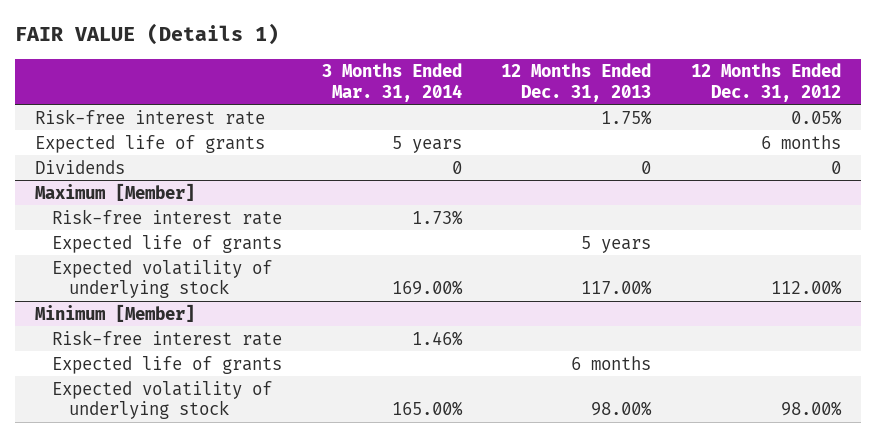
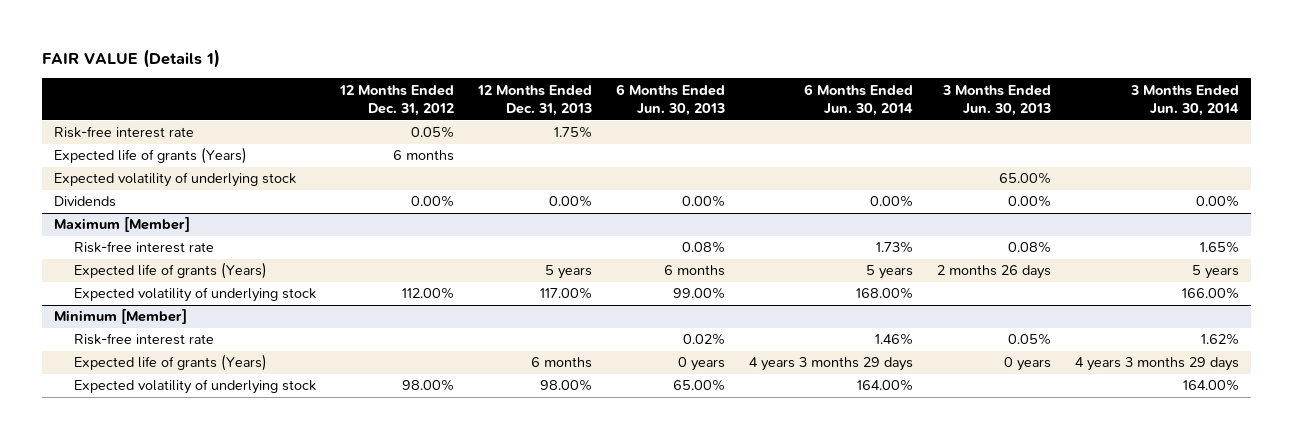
- | 3 Months Ended Mar. 31, 2014 | 12 Months Ended Dec. 31, 2013 | 12 Months Ended Dec. 31, 2012
+ | 12 Months Ended Dec. 31, 2012 | 12 Months Ended Dec. 31, 2013 | 6 Months Ended Jun. 30, 2013 | 6 Months Ended Jun. 30, 2014 | 3 Months Ended Jun. 30, 2013 | 3 Months Ended Jun. 30, 2014
- Expected life of grants | 5 years | | 6 months
- Dividends | 0 | 0 | 0
+ Expected life of grants (Years) | 6 months | | | | |
+ Expected volatility of underlying stock | | | | | 65.00% |
+ Dividends | 0.00% | 0.00% | 0.00% | 0.00% | 0.00% | 0.00%
@ Maximum [Member]
- Expected life of grants | | 5 years |
+ Expected life of grants (Years) | | 5 years | 6 months | 5 years | 2 months 26 days | 5 years
@ Minimum [Member]
- Expected life of grants | | 6 months |
+ Expected life of grants (Years) | | 6 months | 0 years | 4 years 3 months 29 days | 0 years | 4 years 3 months 29 days

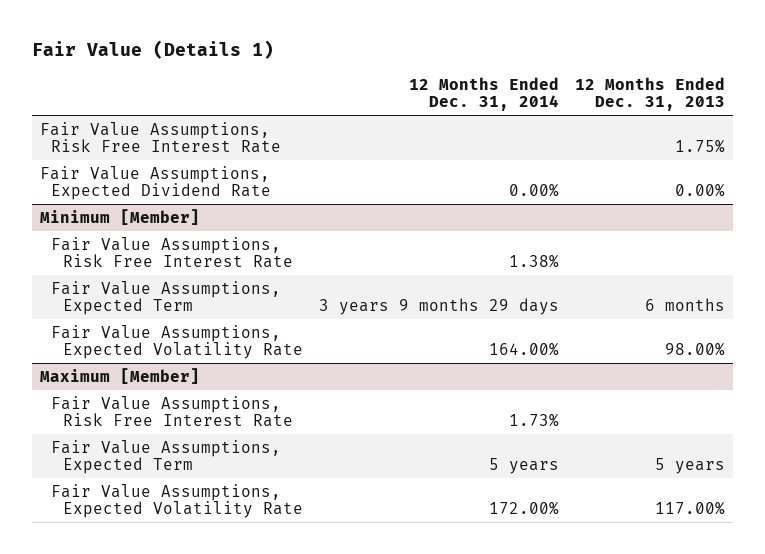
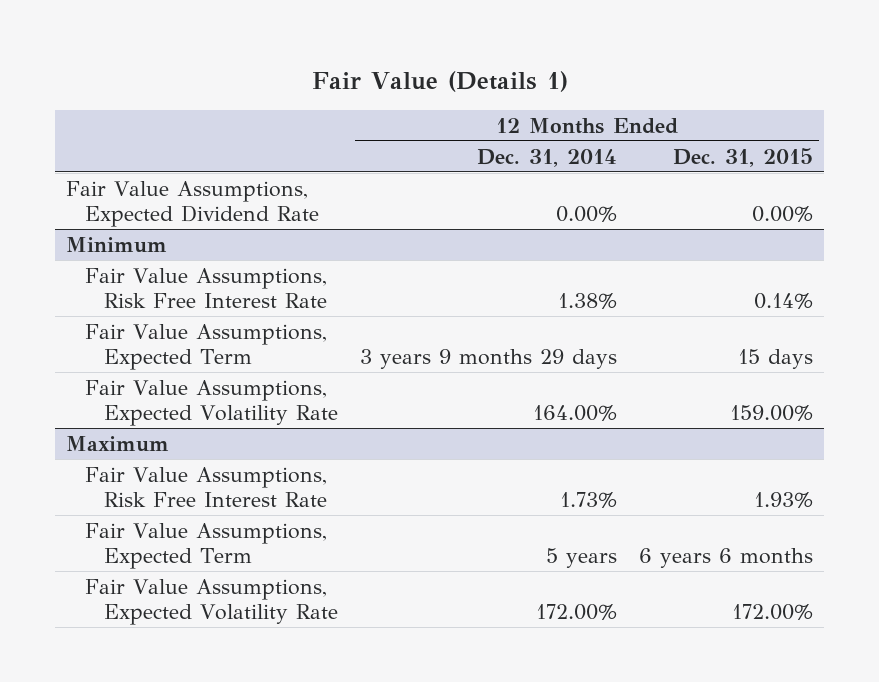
- | 12 Months Ended Dec. 31, 2014 | 12 Months Ended Dec. 31, 2013
+ | 12 Months Ended Dec. 31, 2014 | 12 Months Ended Dec. 31, 2015
- Fair Value Assumptions, Risk Free Interest Rate | | 1.75%
- Minimum [Member]
+ Minimum
- Maximum [Member]
+ Maximum

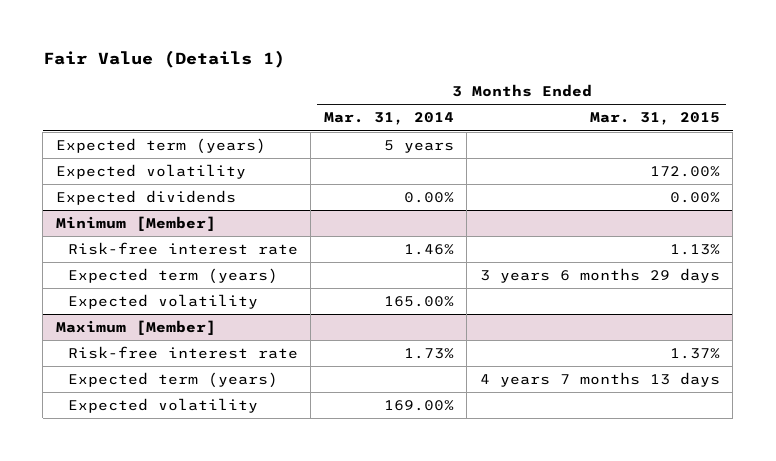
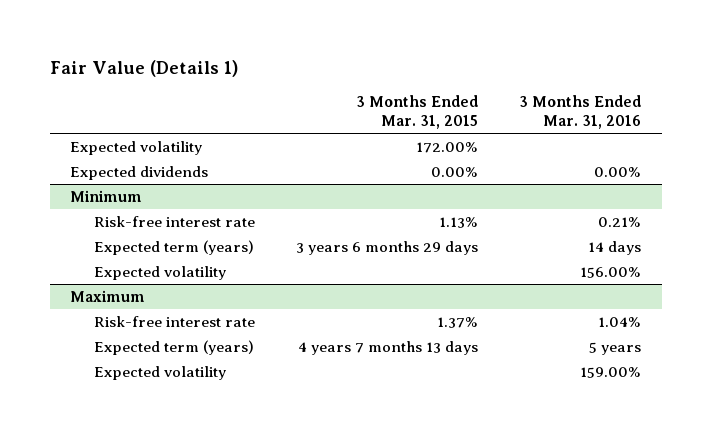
- | 3 Months Ended Mar. 31, 2014 | 3 Months Ended Mar. 31, 2015
+ | 3 Months Ended Mar. 31, 2015 | 3 Months Ended Mar. 31, 2016
- Expected term (years) | 5 years |
- Minimum [Member]
+ Minimum
- Maximum [Member]
+ Maximum

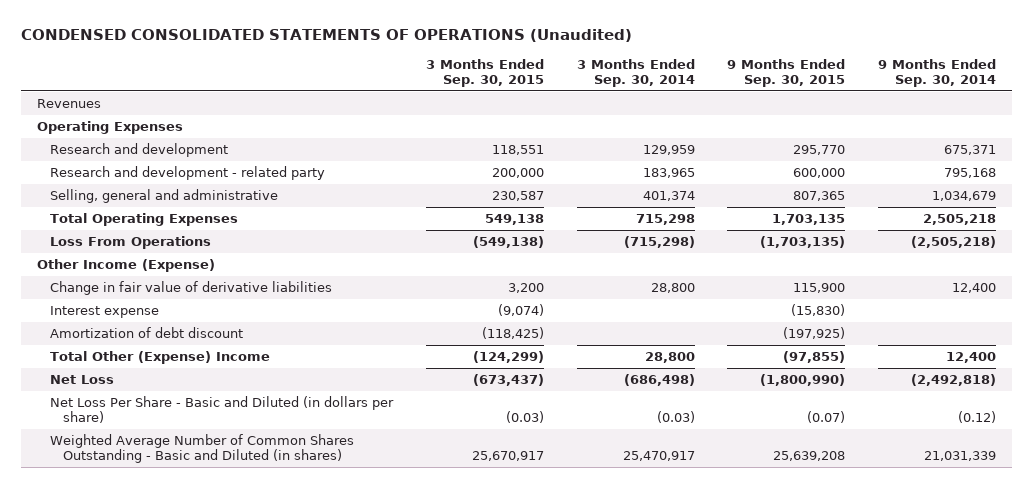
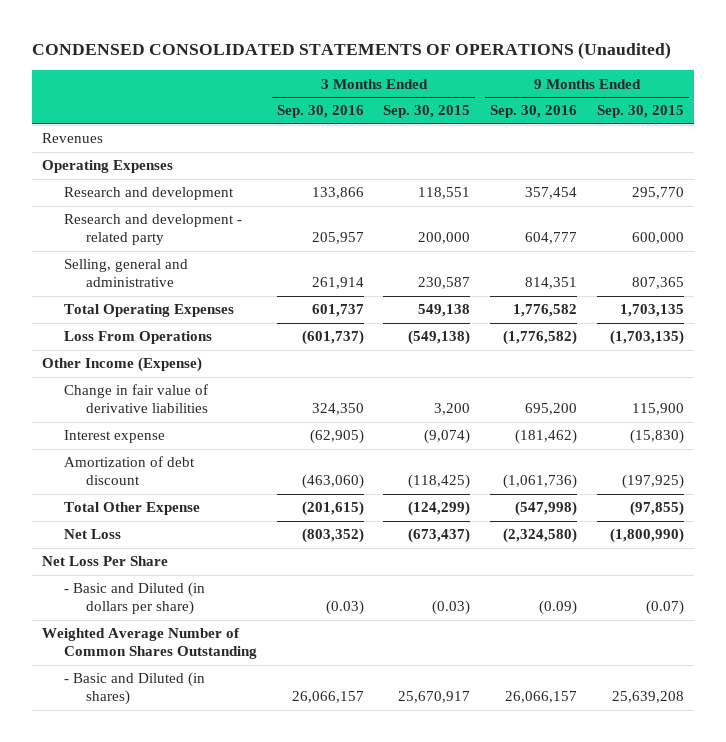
- | 3 Months Ended Sep. 30, 2015 | 3 Months Ended Sep. 30, 2014 | 9 Months Ended Sep. 30, 2015 | 9 Months Ended Sep. 30, 2014
+ | 3 Months Ended Sep. 30, 2016 | 3 Months Ended Sep. 30, 2015 | 9 Months Ended Sep. 30, 2016 | 9 Months Ended Sep. 30, 2015
- Total Other (Expense) Income | (124,299) | 28,800 | (97,855) | 12,400
+ Total Other Expense | (201,615) | (124,299) | (547,998) | (97,855)
- Net Loss Per Share - Basic and Diluted (in dollars per share) | (0.03) | (0.03) | (0.07) | (0.12)
- Weighted Average Number of Common Shares Outstanding - Basic and Diluted (in shares) | 25,670,917 | 25,470,917 | 25,639,208 | 21,031,339
+ Net Loss Per Share
+ - Basic and Diluted (in dollars per share) | (0.03) | (0.03) | (0.09) | (0.07)
+ Weighted Average Number of Common Shares Outstanding
+ - Basic and Diluted (in shares) | 26,066,157 | 25,670,917 | 26,066,157 | 25,639,208

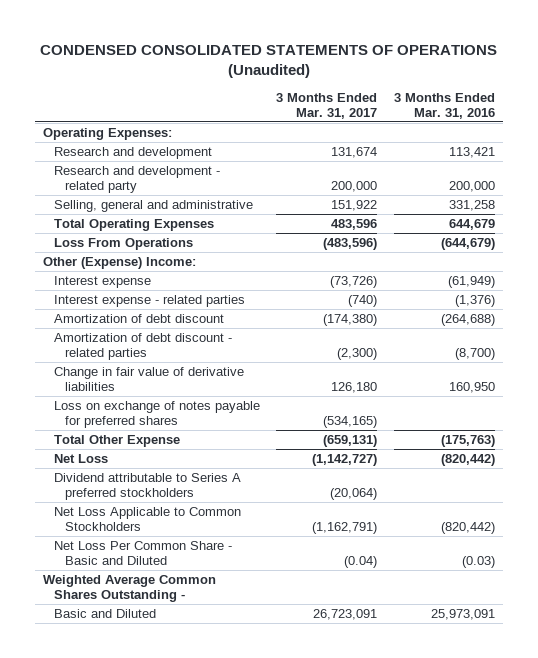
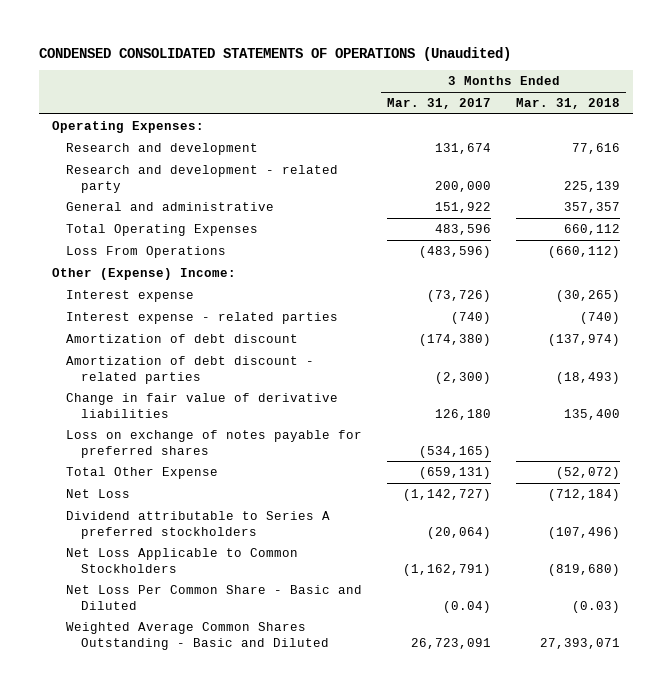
- | 3 Months Ended Mar. 31, 2017 | 3 Months Ended Mar. 31, 2016
+ | 3 Months Ended Mar. 31, 2017 | 3 Months Ended Mar. 31, 2018
- Selling, general and administrative | 151,922 | 331,258
+ General and administrative | 151,922 | 357,357
- Weighted Average Common Shares Outstanding -
- Basic and Diluted | 26,723,091 | 25,973,091
+ Weighted Average Common Shares Outstanding - Basic and Diluted | 26,723,091 | 27,393,071

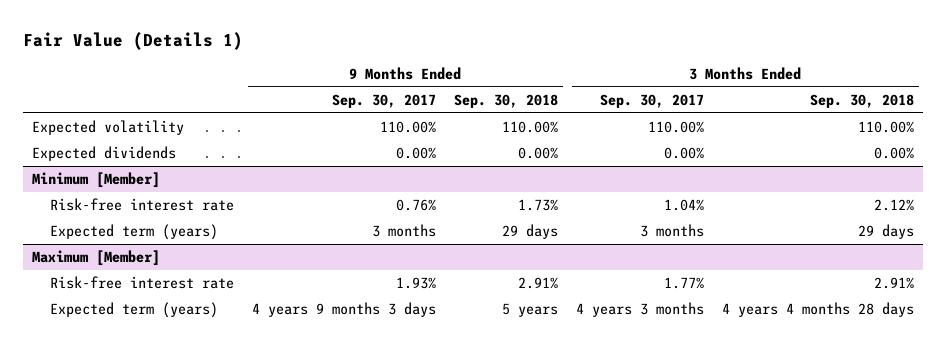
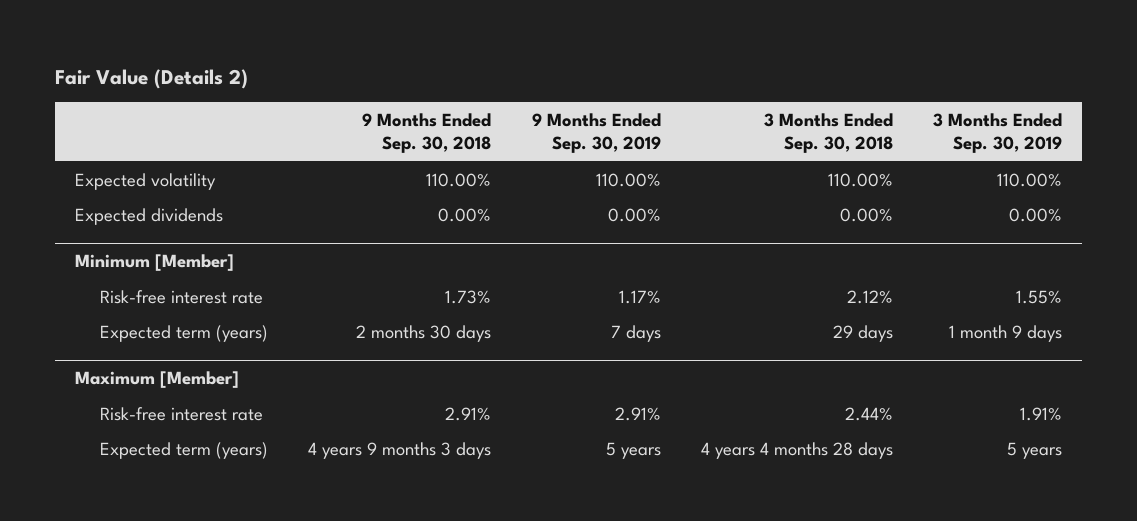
- Fair Value (Details 1)
+ Fair Value (Details 2)
- | 9 Months Ended Sep. 30, 2017 | 9 Months Ended Sep. 30, 2018 | 3 Months Ended Sep. 30, 2017 | 3 Months Ended Sep. 30, 2018
+ | 9 Months Ended Sep. 30, 2018 | 9 Months Ended Sep. 30, 2019 | 3 Months Ended Sep. 30, 2018 | 3 Months Ended Sep. 30, 2019
@ Minimum [Member]
- Expected term (years) | 3 months | 29 days | 3 months | 29 days
+ Expected term (years) | 2 months 30 days | 7 days | 29 days | 1 month 9 days
@ Maximum [Member]
- Risk-free interest rate | 1.93% | 2.91% | 1.77% | 2.91%
- Expected term (years) | 4 years 9 months 3 days | 5 years | 4 years 3 months | 4 years 4 months 28 days
+ Risk-free interest rate | 2.91% | 2.91% | 2.44% | 1.91%
+ Expected term (years) | 4 years 9 months 3 days | 5 years | 4 years 4 months 28 days | 5 years

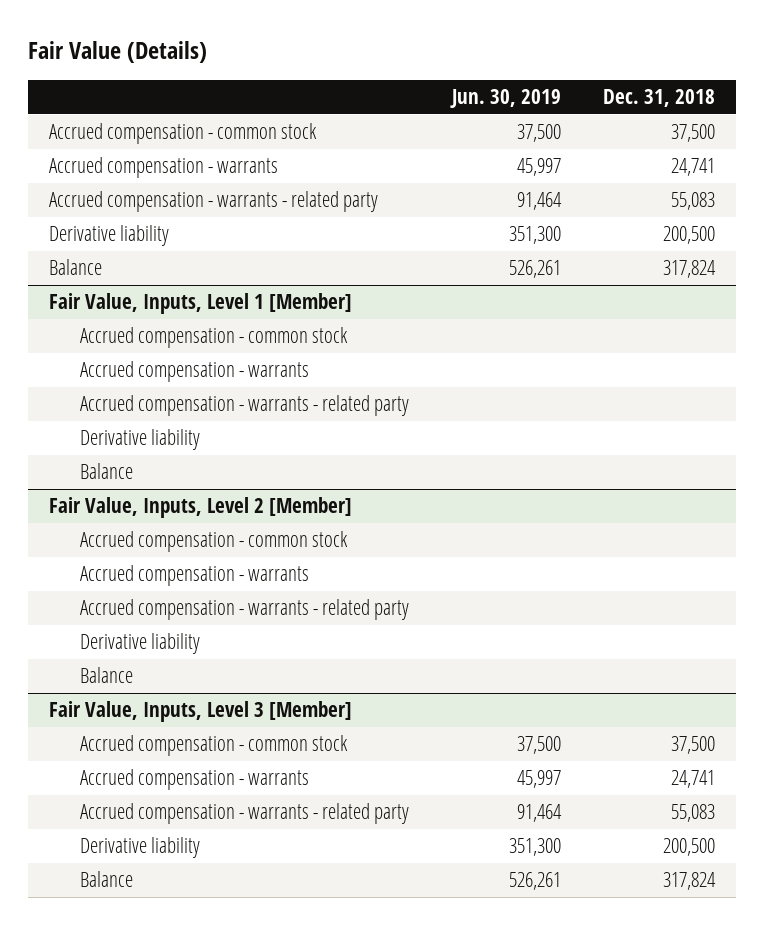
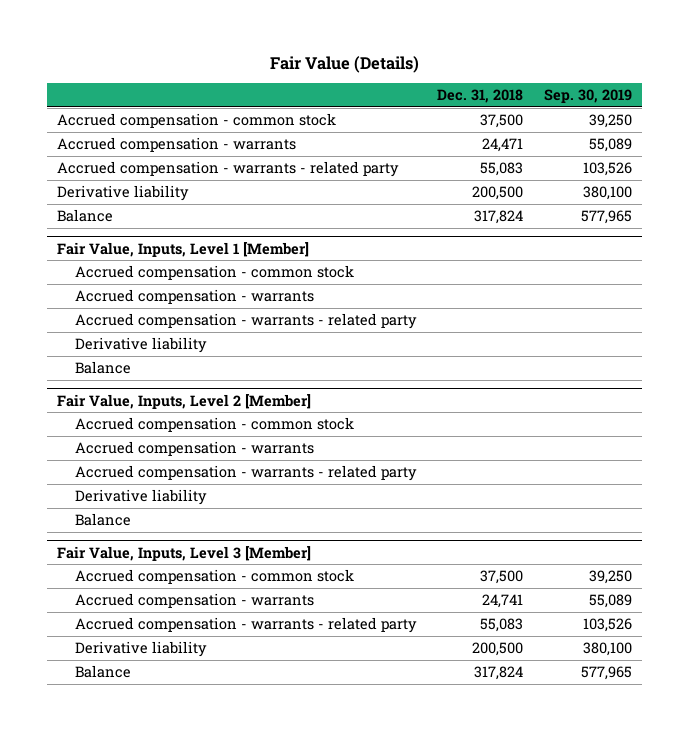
- | Jun. 30, 2019 | Dec. 31, 2018
+ | Dec. 31, 2018 | Sep. 30, 2019
- Accrued compensation - warrants | 45,997 | 24,741
+ Accrued compensation - warrants | 24,471 | 55,089

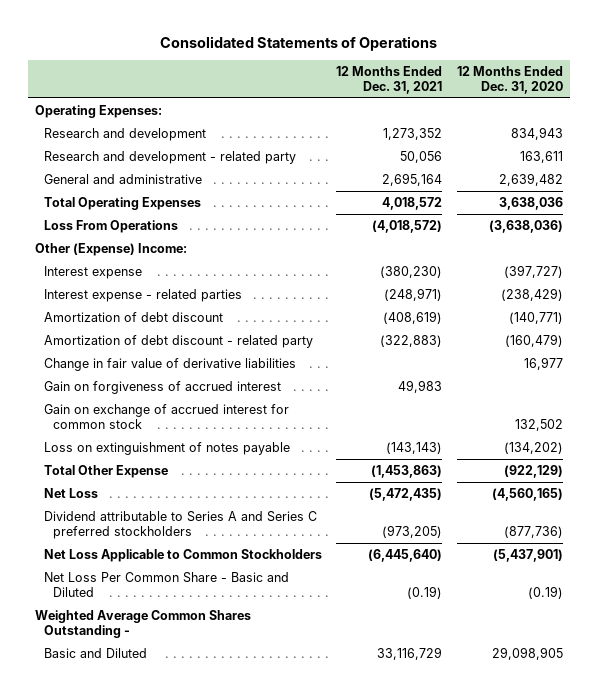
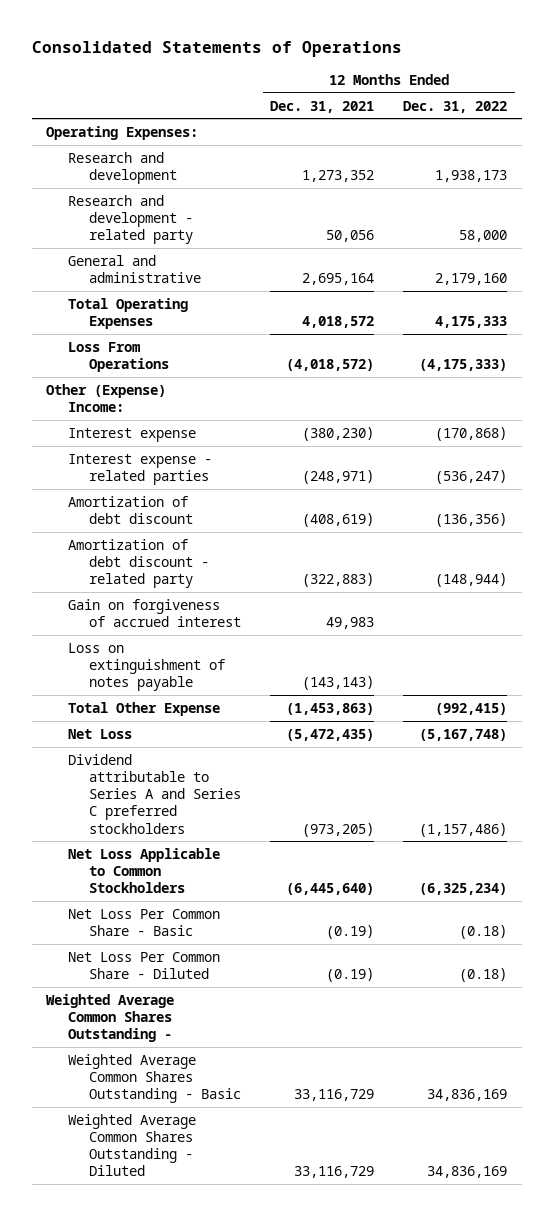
- | 12 Months Ended Dec. 31, 2021 | 12 Months Ended Dec. 31, 2020
+ | 12 Months Ended Dec. 31, 2021 | 12 Months Ended Dec. 31, 2022
- Change in fair value of derivative liabilities | | 16,977
- Gain on exchange of accrued interest for common stock | | 132,502
- Net Loss Per Common Share - Basic and Diluted | (0.19) | (0.19)
+ Net Loss Per Common Share - Basic | (0.19) | (0.18)
+ Net Loss Per Common Share - Diluted | (0.19) | (0.18)
- Basic and Diluted | 33,116,729 | 29,098,905
+ Weighted Average Common Shares Outstanding - Basic | 33,116,729 | 34,836,169
+ Weighted Average Common Shares Outstanding - Diluted | 33,116,729 | 34,836,169

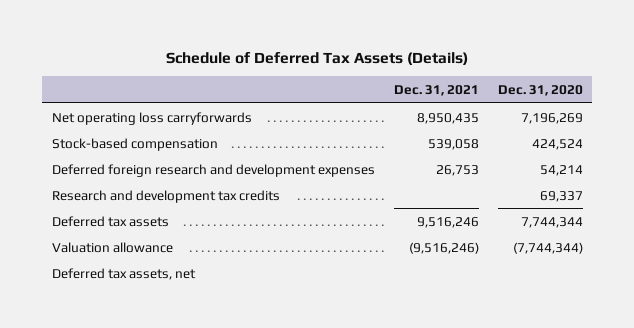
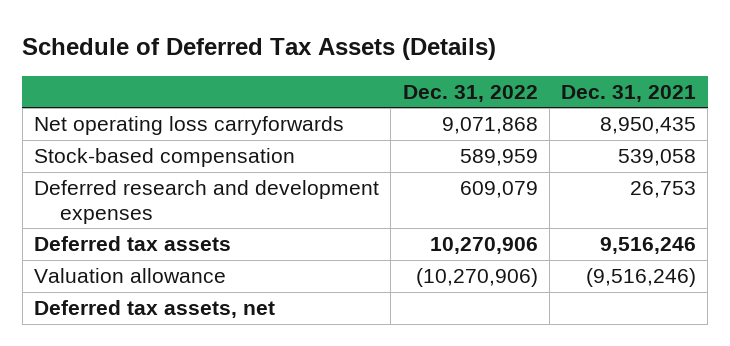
- | Dec. 31, 2021 | Dec. 31, 2020
+ | Dec. 31, 2022 | Dec. 31, 2021
- Deferred foreign research and development expenses | 26,753 | 54,214
- Research and development tax credits | | 69,337
+ Deferred research and development expenses | 609,079 | 26,753

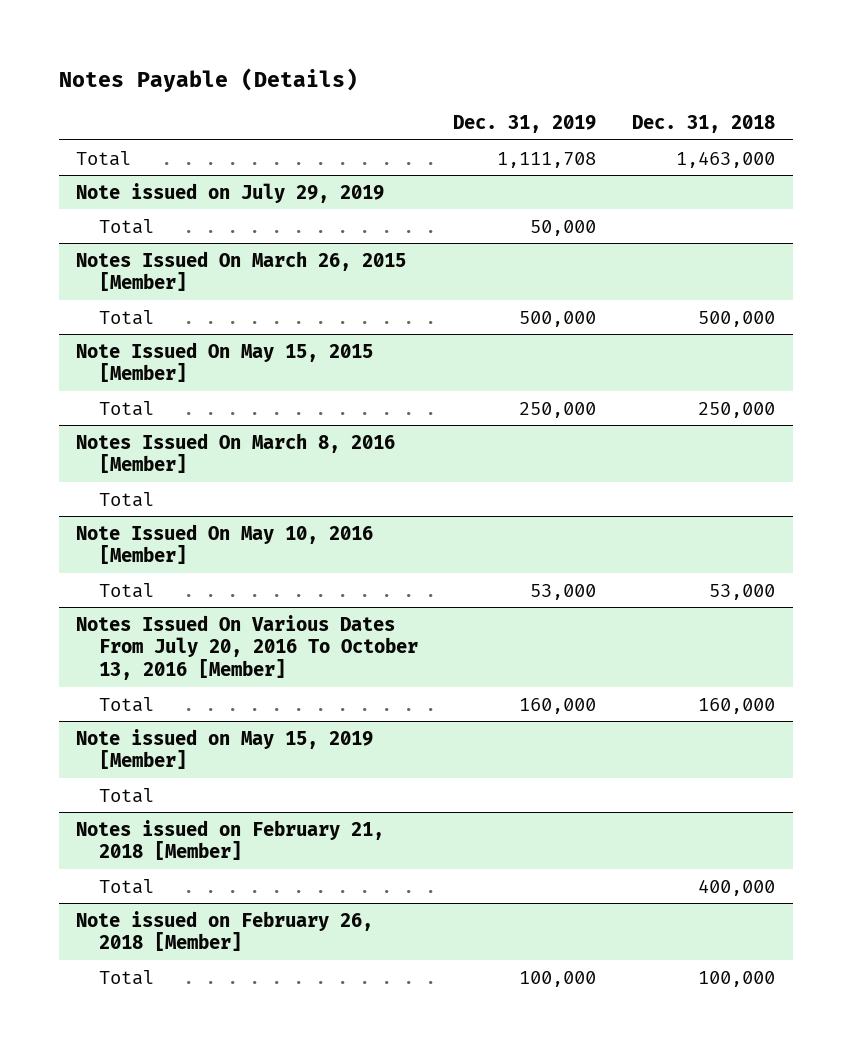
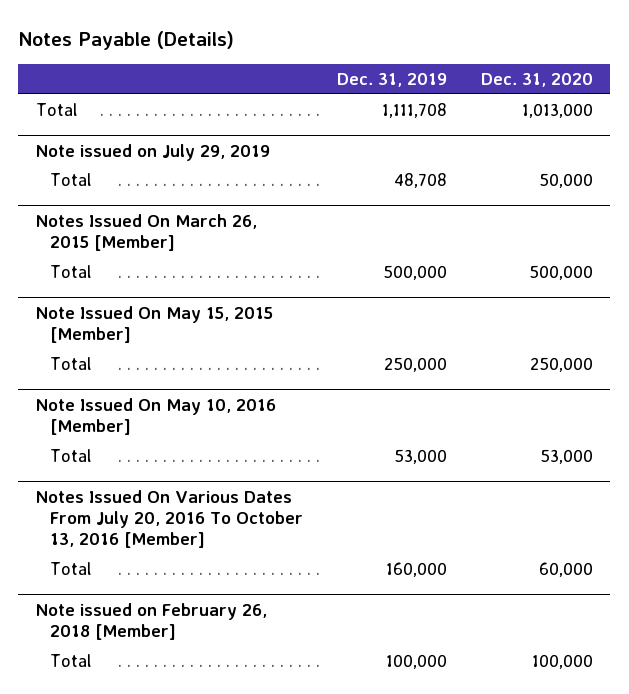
- | Dec. 31, 2019 | Dec. 31, 2018
+ | Dec. 31, 2019 | Dec. 31, 2020
@ Note issued on July 29, 2019
- Total | 50,000 |
+ Total | 48,708 | 50,000
- Notes Issued On March 8, 2016 [Member]
- Total
- Note issued on May 15, 2019 [Member]
- Total
- Notes issued on February 21, 2018 [Member]
- Total | | 400,000

